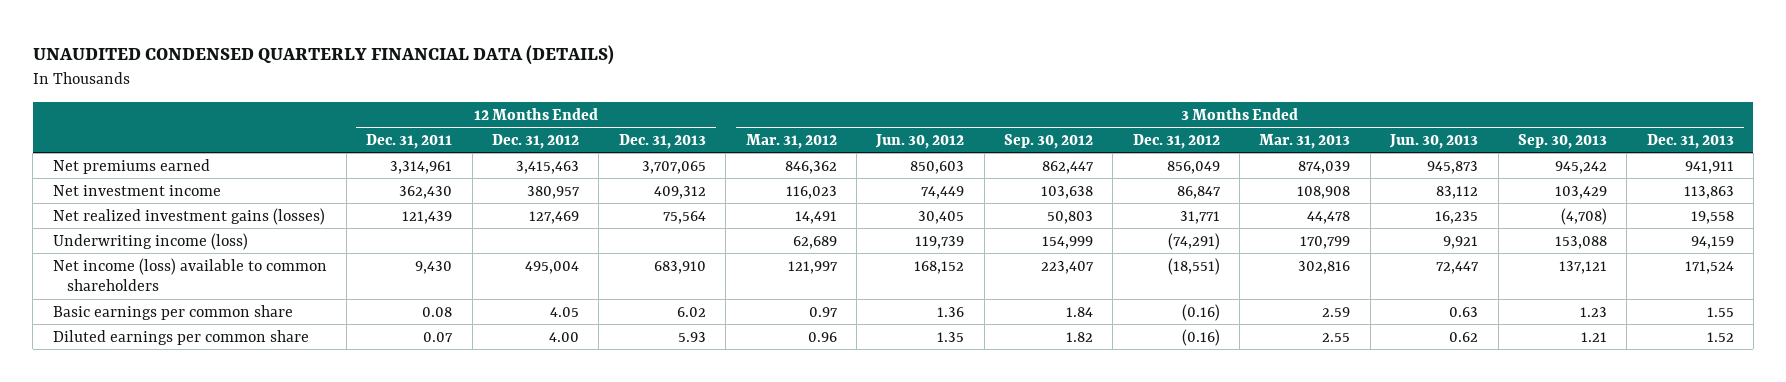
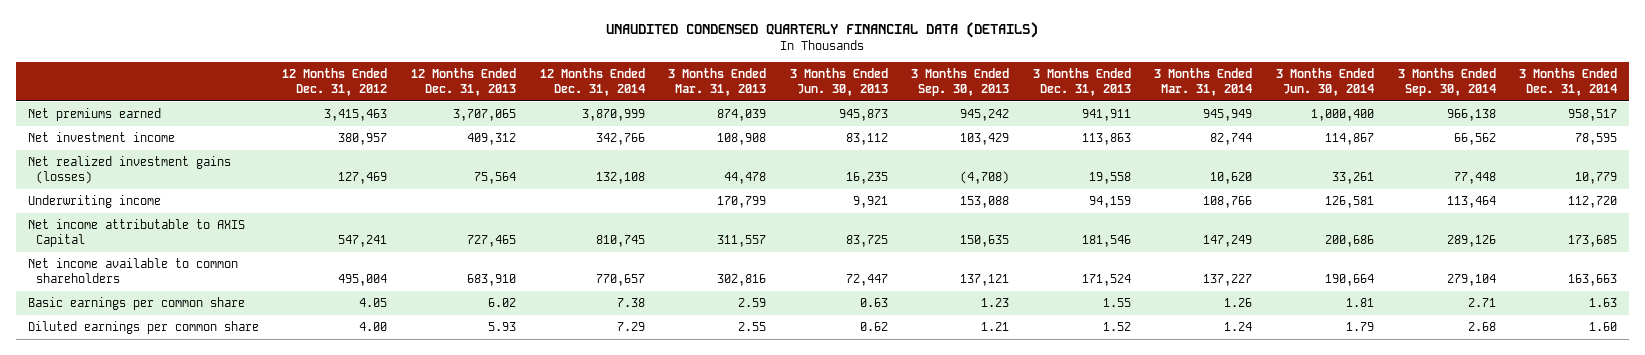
- | 12 Months Ended Dec. 31, 2011 | 12 Months Ended Dec. 31, 2012 | 12 Months Ended Dec. 31, 2013 | 3 Months Ended Mar. 31, 2012 | 3 Months Ended Jun. 30, 2012 | 3 Months Ended Sep. 30, 2012 | 3 Months Ended Dec. 31, 2012 | 3 Months Ended Mar. 31, 2013 | 3 Months Ended Jun. 30, 2013 | 3 Months Ended Sep. 30, 2013 | 3 Months Ended Dec. 31, 2013
+ | 12 Months Ended Dec. 31, 2012 | 12 Months Ended Dec. 31, 2013 | 12 Months Ended Dec. 31, 2014 | 3 Months Ended Mar. 31, 2013 | 3 Months Ended Jun. 30, 2013 | 3 Months Ended Sep. 30, 2013 | 3 Months Ended Dec. 31, 2013 | 3 Months Ended Mar. 31, 2014 | 3 Months Ended Jun. 30, 2014 | 3 Months Ended Sep. 30, 2014 | 3 Months Ended Dec. 31, 2014
- Underwriting income (loss) | | | | 62,689 | 119,739 | 154,999 | (74,291) | 170,799 | 9,921 | 153,088 | 94,159
- Net income (loss) available to common shareholders | 9,430 | 495,004 | 683,910 | 121,997 | 168,152 | 223,407 | (18,551) | 302,816 | 72,447 | 137,121 | 171,524
+ Underwriting income | | | | 170,799 | 9,921 | 153,088 | 94,159 | 108,766 | 126,581 | 113,464 | 112,720
+ Net income attributable to AXIS Capital | 547,241 | 727,465 | 810,745 | 311,557 | 83,725 | 150,635 | 181,546 | 147,249 | 200,686 | 289,126 | 173,685
+ Net income available to common shareholders | 495,004 | 683,910 | 770,657 | 302,816 | 72,447 | 137,121 | 171,524 | 137,227 | 190,664 | 279,104 | 163,663

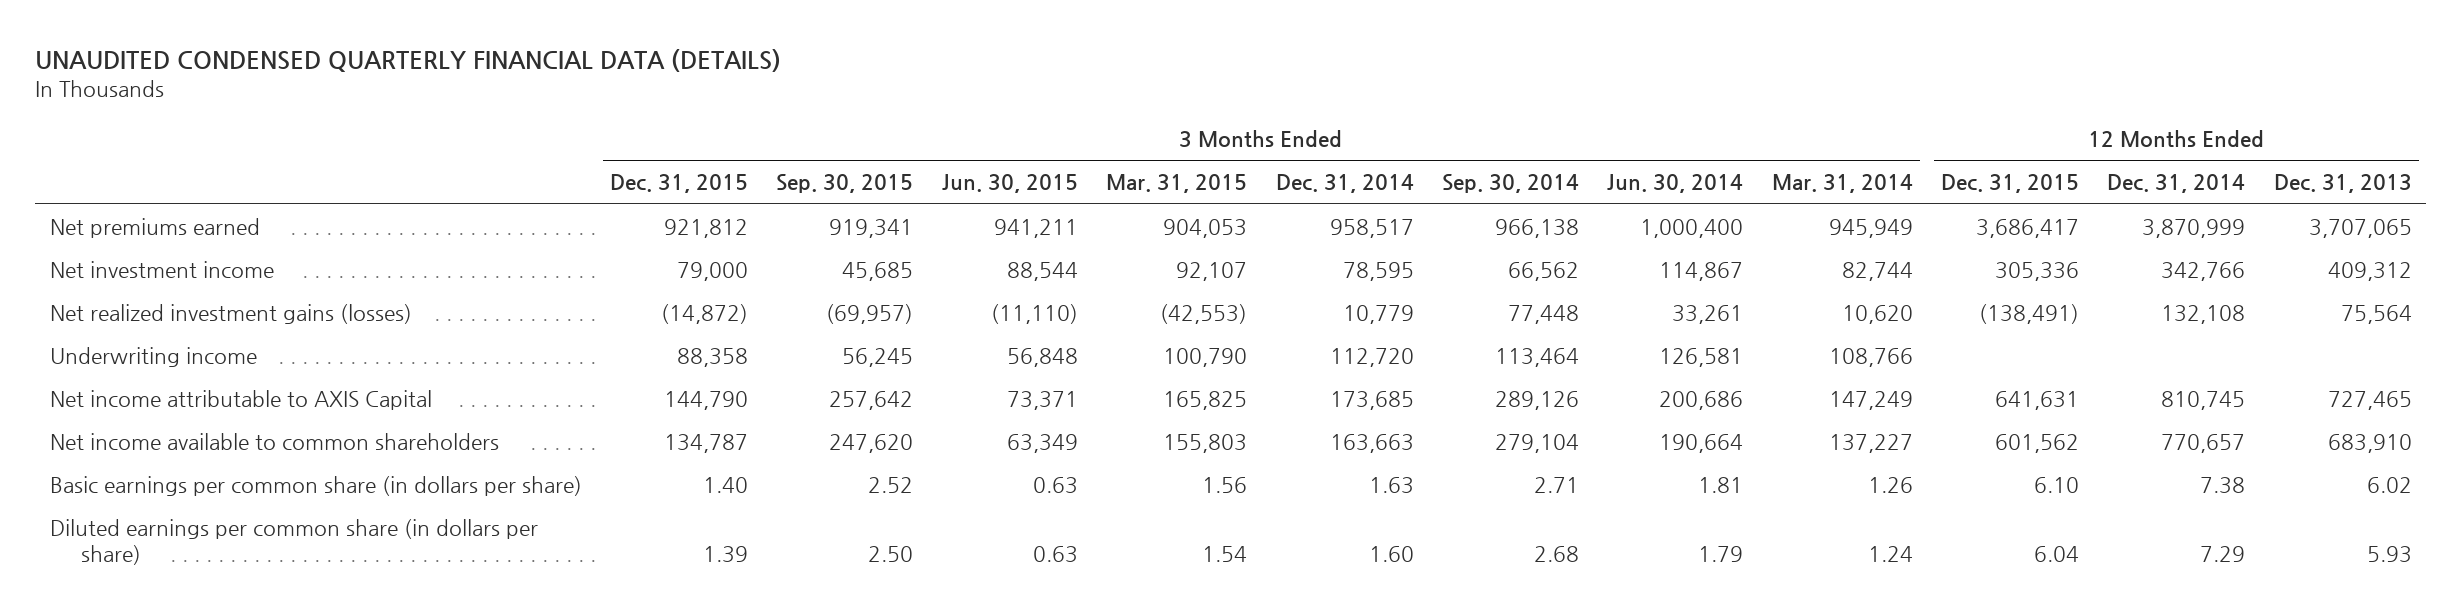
- | 12 Months Ended Dec. 31, 2012 | 12 Months Ended Dec. 31, 2013 | 12 Months Ended Dec. 31, 2014 | 3 Months Ended Mar. 31, 2013 | 3 Months Ended Jun. 30, 2013 | 3 Months Ended Sep. 30, 2013 | 3 Months Ended Dec. 31, 2013 | 3 Months Ended Mar. 31, 2014 | 3 Months Ended Jun. 30, 2014 | 3 Months Ended Sep. 30, 2014 | 3 Months Ended Dec. 31, 2014
+ | 3 Months Ended Dec. 31, 2015 | 3 Months Ended Sep. 30, 2015 | 3 Months Ended Jun. 30, 2015 | 3 Months Ended Mar. 31, 2015 | 3 Months Ended Dec. 31, 2014 | 3 Months Ended Sep. 30, 2014 | 3 Months Ended Jun. 30, 2014 | 3 Months Ended Mar. 31, 2014 | 12 Months Ended Dec. 31, 2015 | 12 Months Ended Dec. 31, 2014 | 12 Months Ended Dec. 31, 2013
- Basic earnings per common share | 4.05 | 6.02 | 7.38 | 2.59 | 0.63 | 1.23 | 1.55 | 1.26 | 1.81 | 2.71 | 1.63
- Diluted earnings per common share | 4.00 | 5.93 | 7.29 | 2.55 | 0.62 | 1.21 | 1.52 | 1.24 | 1.79 | 2.68 | 1.60
+ Basic earnings per common share (in dollars per share) | 1.40 | 2.52 | 0.63 | 1.56 | 1.63 | 2.71 | 1.81 | 1.26 | 6.10 | 7.38 | 6.02
+ Diluted earnings per common share (in dollars per share) | 1.39 | 2.50 | 0.63 | 1.54 | 1.60 | 2.68 | 1.79 | 1.24 | 6.04 | 7.29 | 5.93

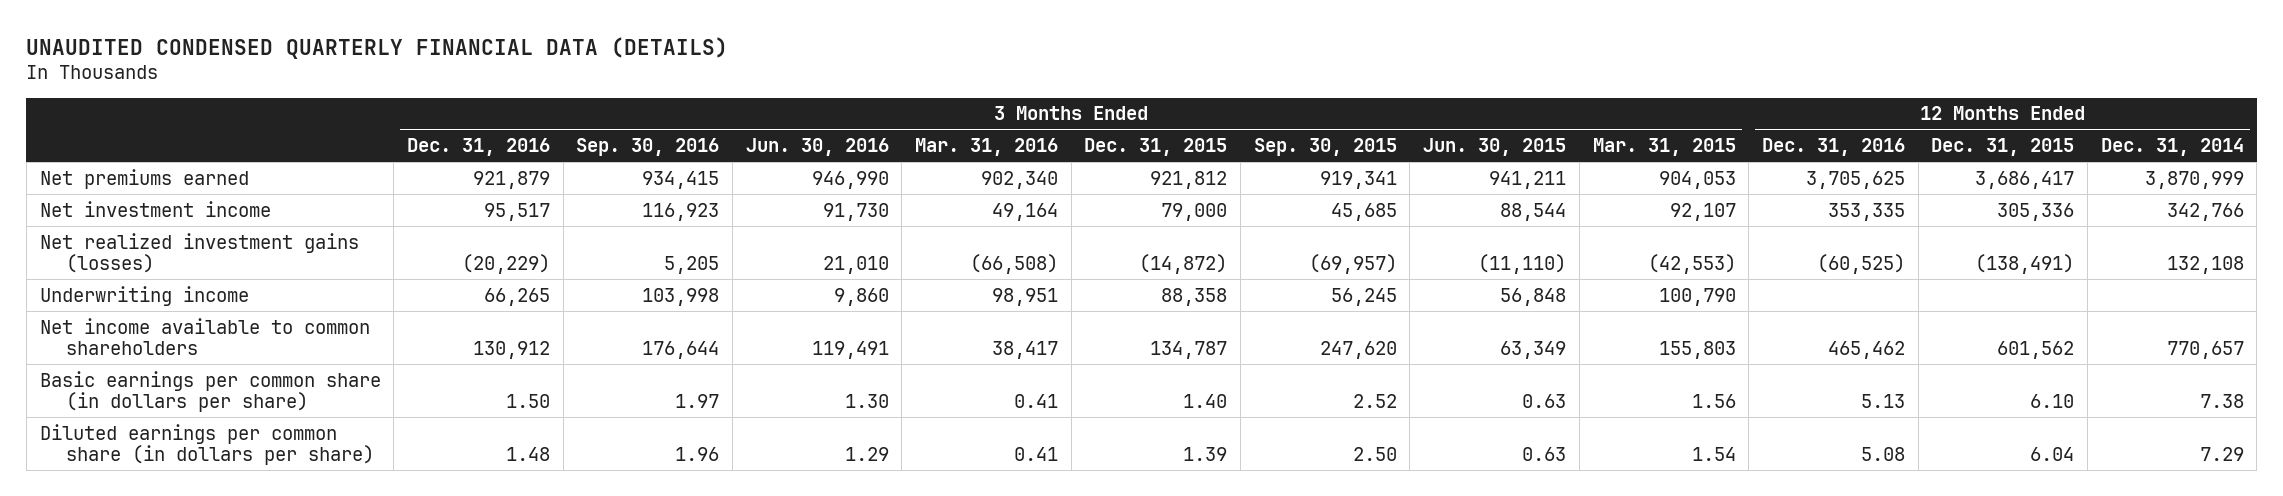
- | 3 Months Ended Dec. 31, 2015 | 3 Months Ended Sep. 30, 2015 | 3 Months Ended Jun. 30, 2015 | 3 Months Ended Mar. 31, 2015 | 3 Months Ended Dec. 31, 2014 | 3 Months Ended Sep. 30, 2014 | 3 Months Ended Jun. 30, 2014 | 3 Months Ended Mar. 31, 2014 | 12 Months Ended Dec. 31, 2015 | 12 Months Ended Dec. 31, 2014 | 12 Months Ended Dec. 31, 2013
+ | 3 Months Ended Dec. 31, 2016 | 3 Months Ended Sep. 30, 2016 | 3 Months Ended Jun. 30, 2016 | 3 Months Ended Mar. 31, 2016 | 3 Months Ended Dec. 31, 2015 | 3 Months Ended Sep. 30, 2015 | 3 Months Ended Jun. 30, 2015 | 3 Months Ended Mar. 31, 2015 | 12 Months Ended Dec. 31, 2016 | 12 Months Ended Dec. 31, 2015 | 12 Months Ended Dec. 31, 2014
- Net income attributable to AXIS Capital | 144,790 | 257,642 | 73,371 | 165,825 | 173,685 | 289,126 | 200,686 | 147,249 | 641,631 | 810,745 | 727,465

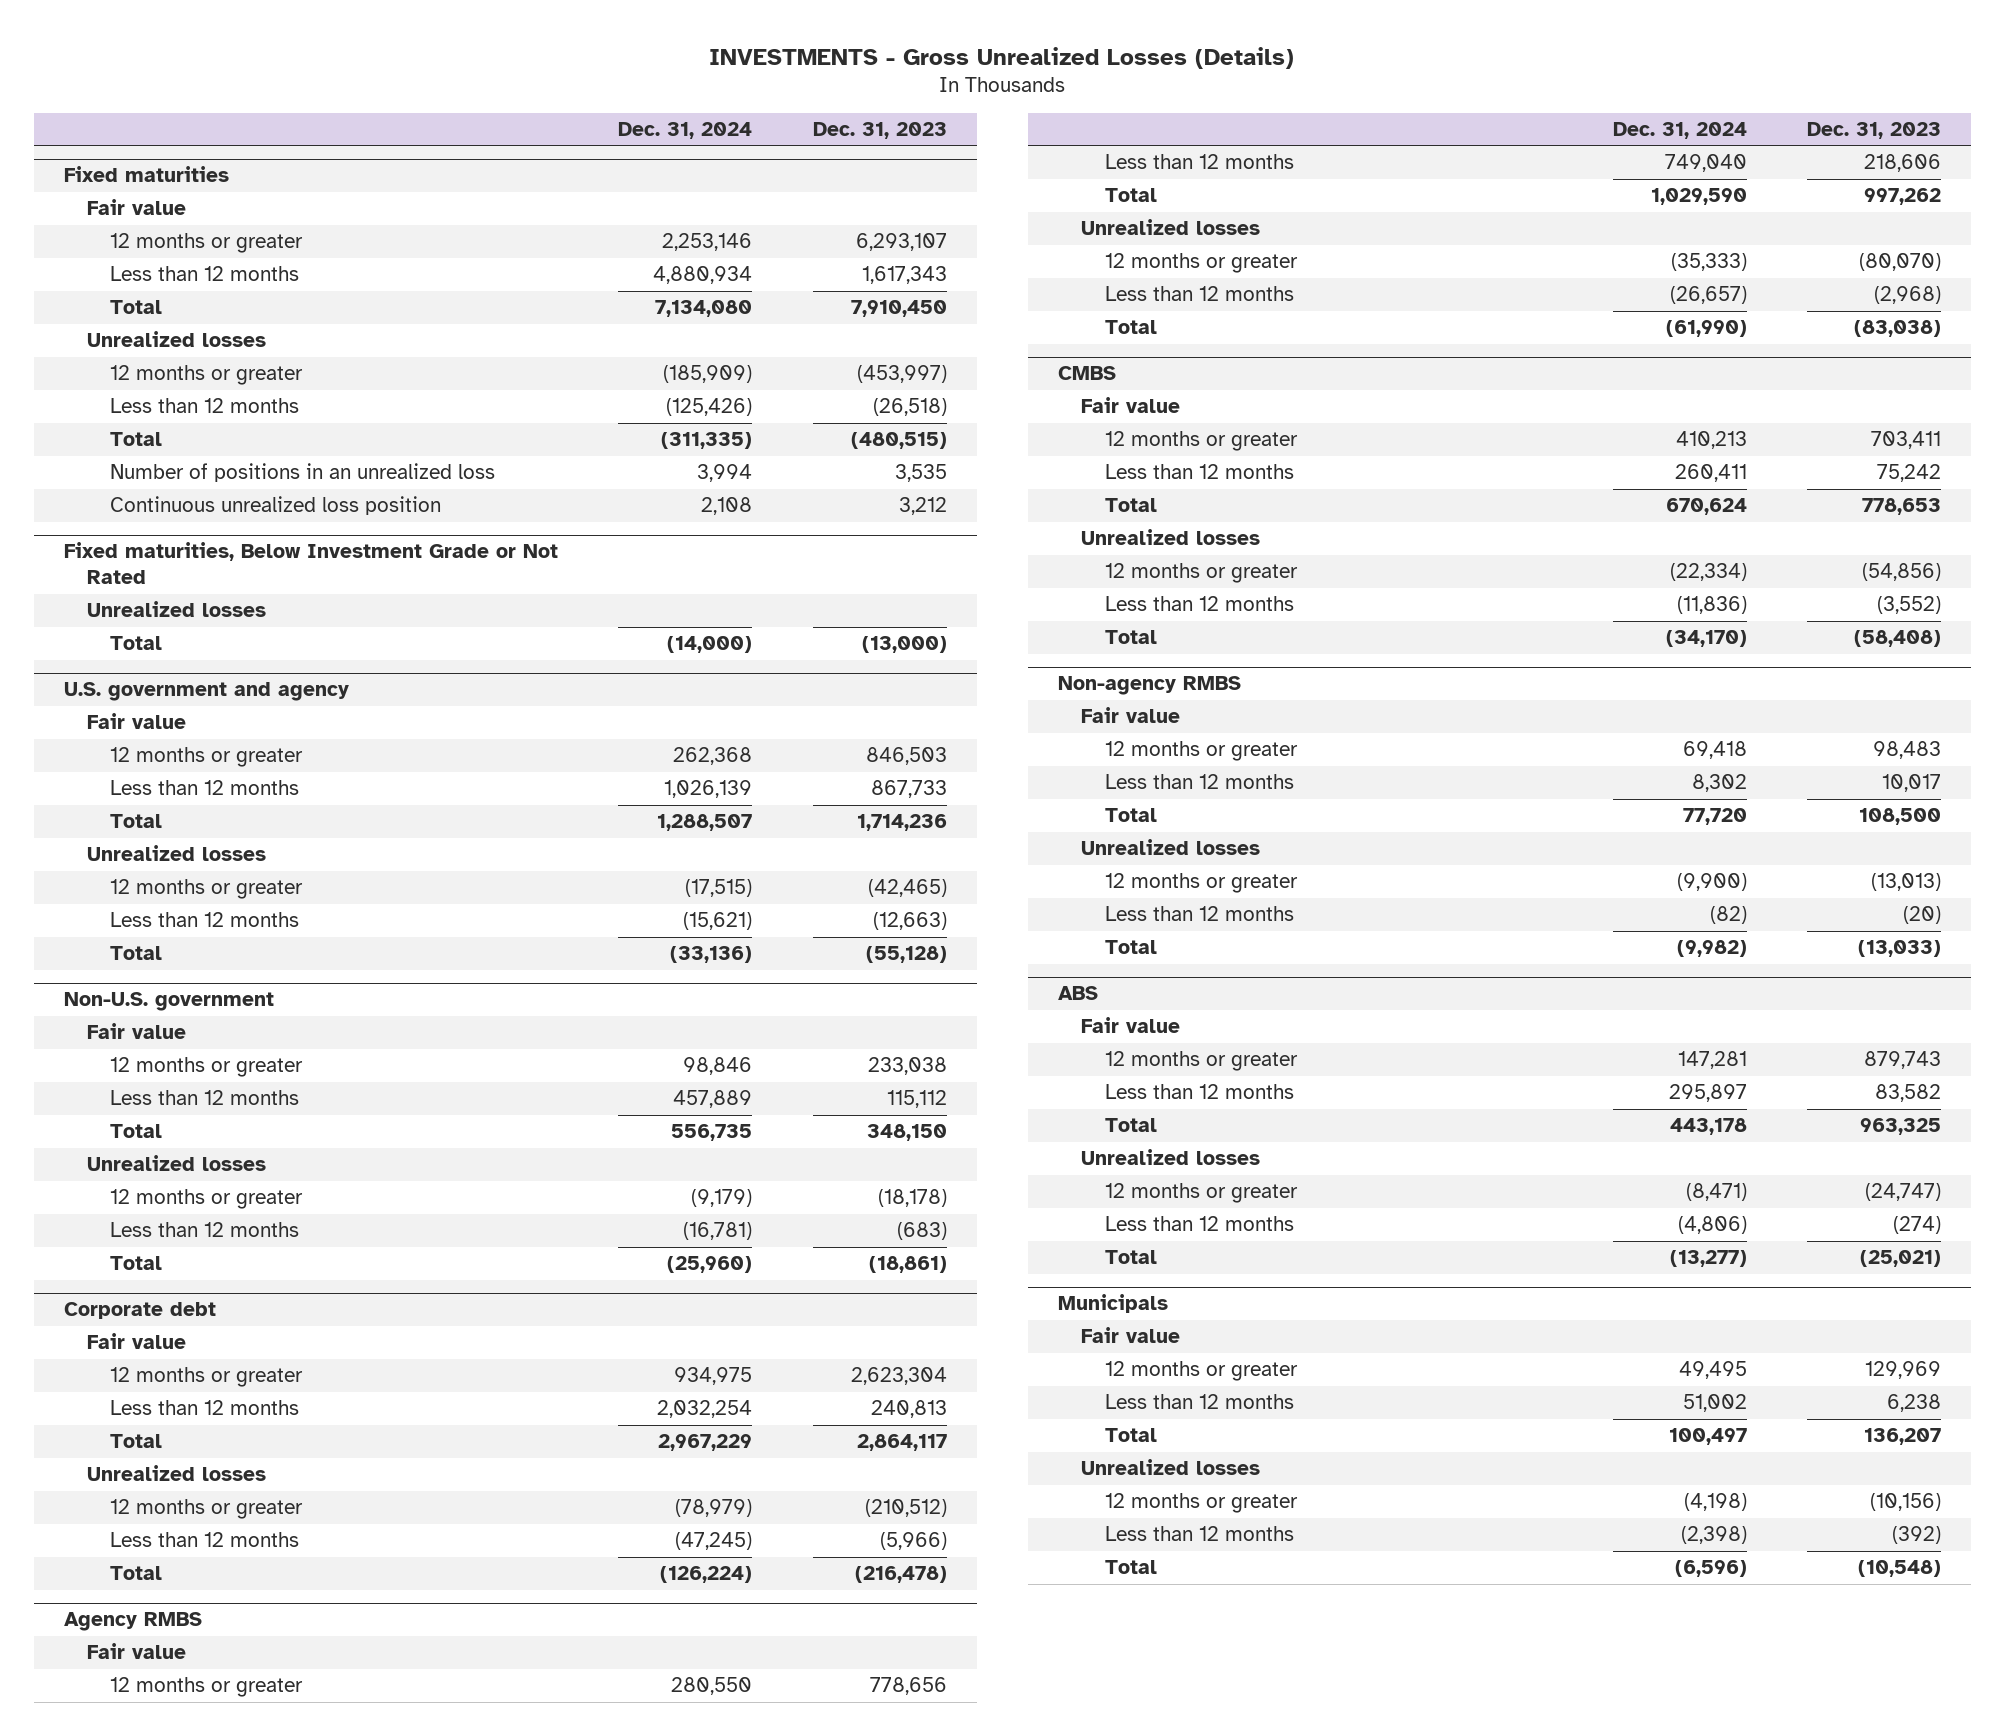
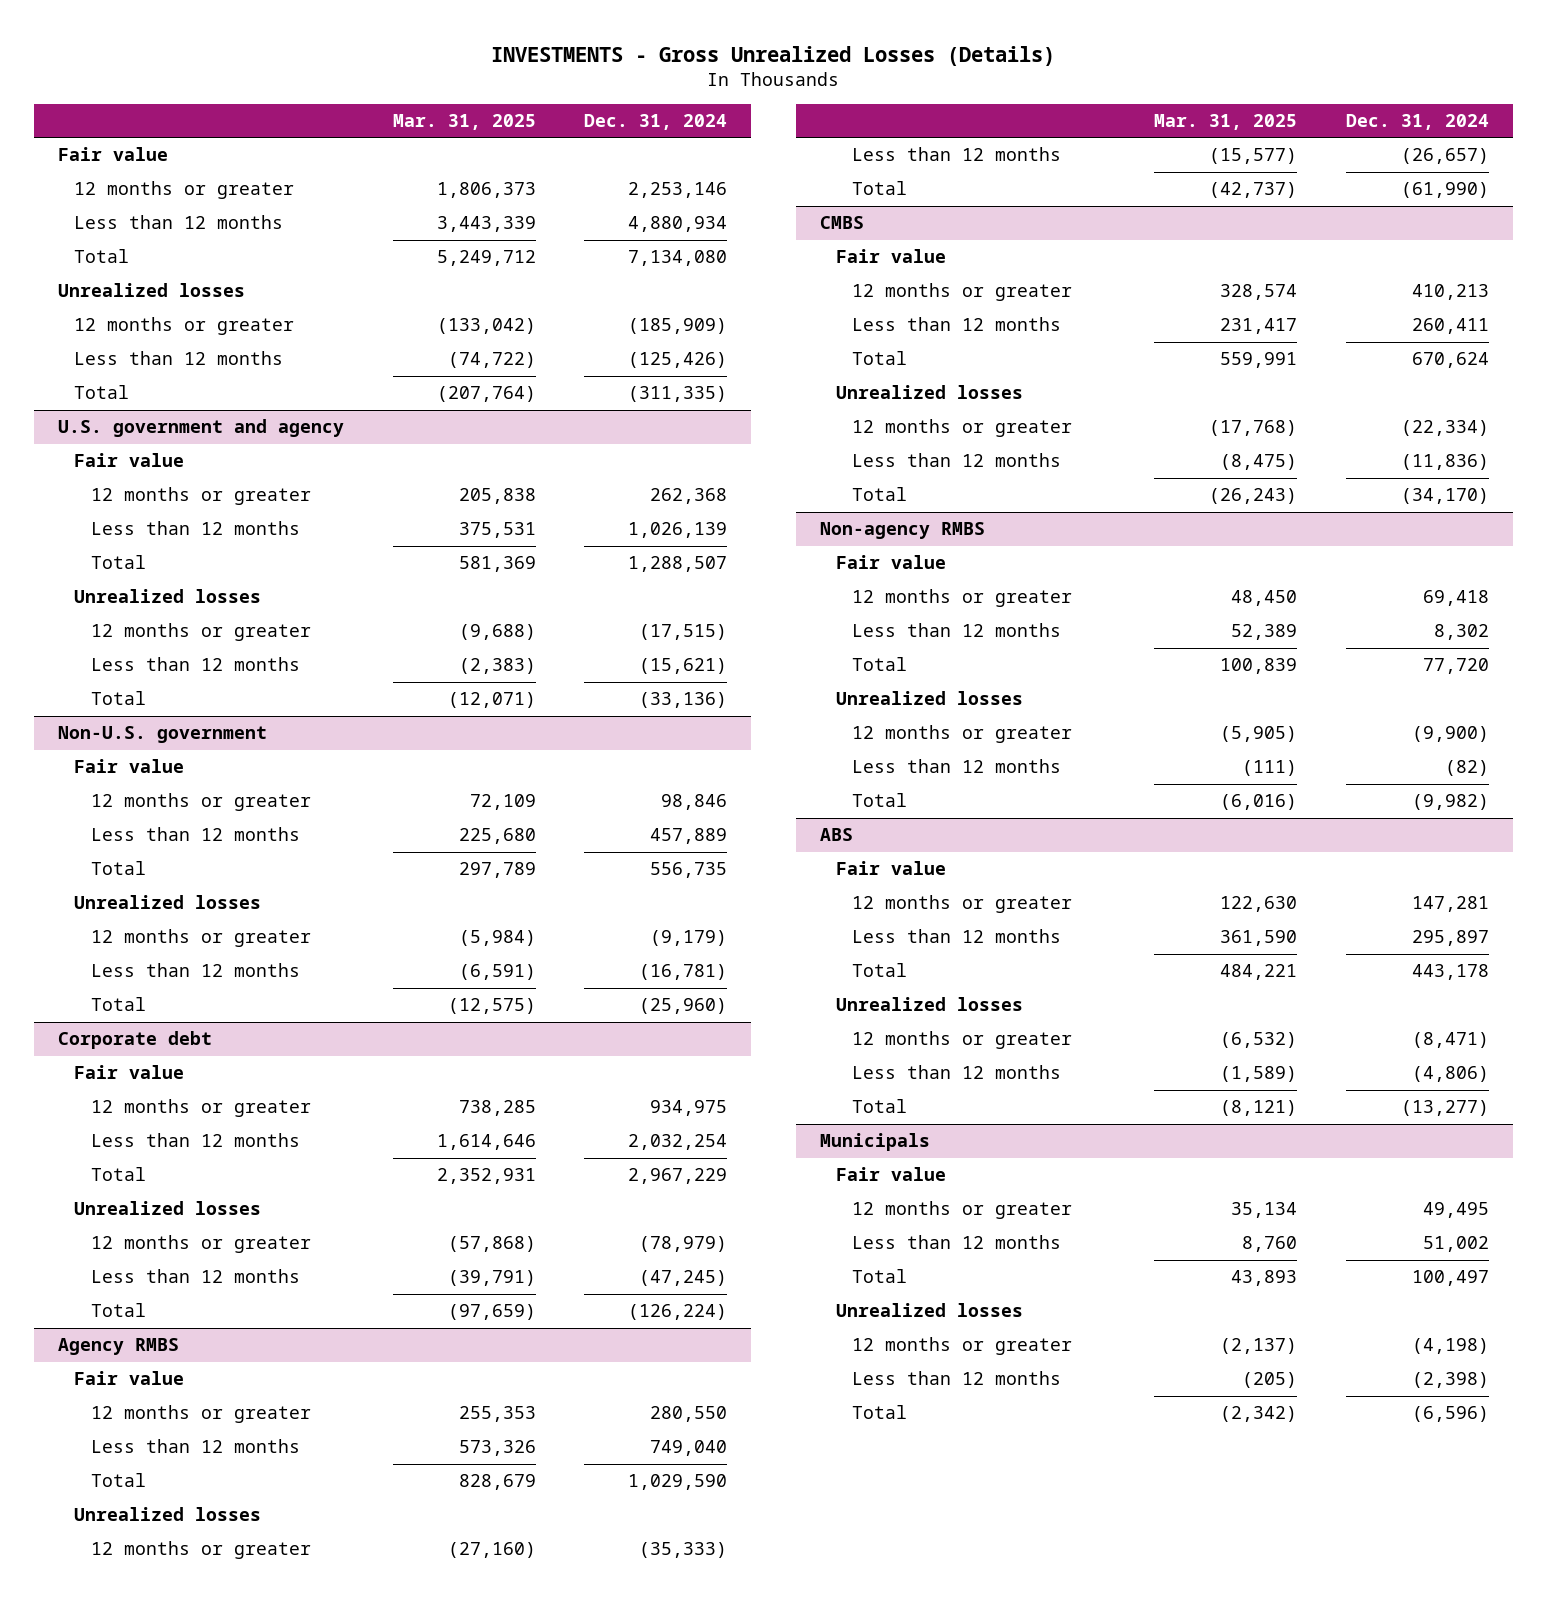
- | Dec. 31, 2024 | Dec. 31, 2023
+ | Mar. 31, 2025 | Dec. 31, 2024
- Fixed maturities
- Number of positions in an unrealized loss | 3,994 | 3,535
- Continuous unrealized loss position | 2,108 | 3,212
- Fixed maturities, Below Investment Grade or Not Rated
- Unrealized losses
- Total | (14,000) | (13,000)

